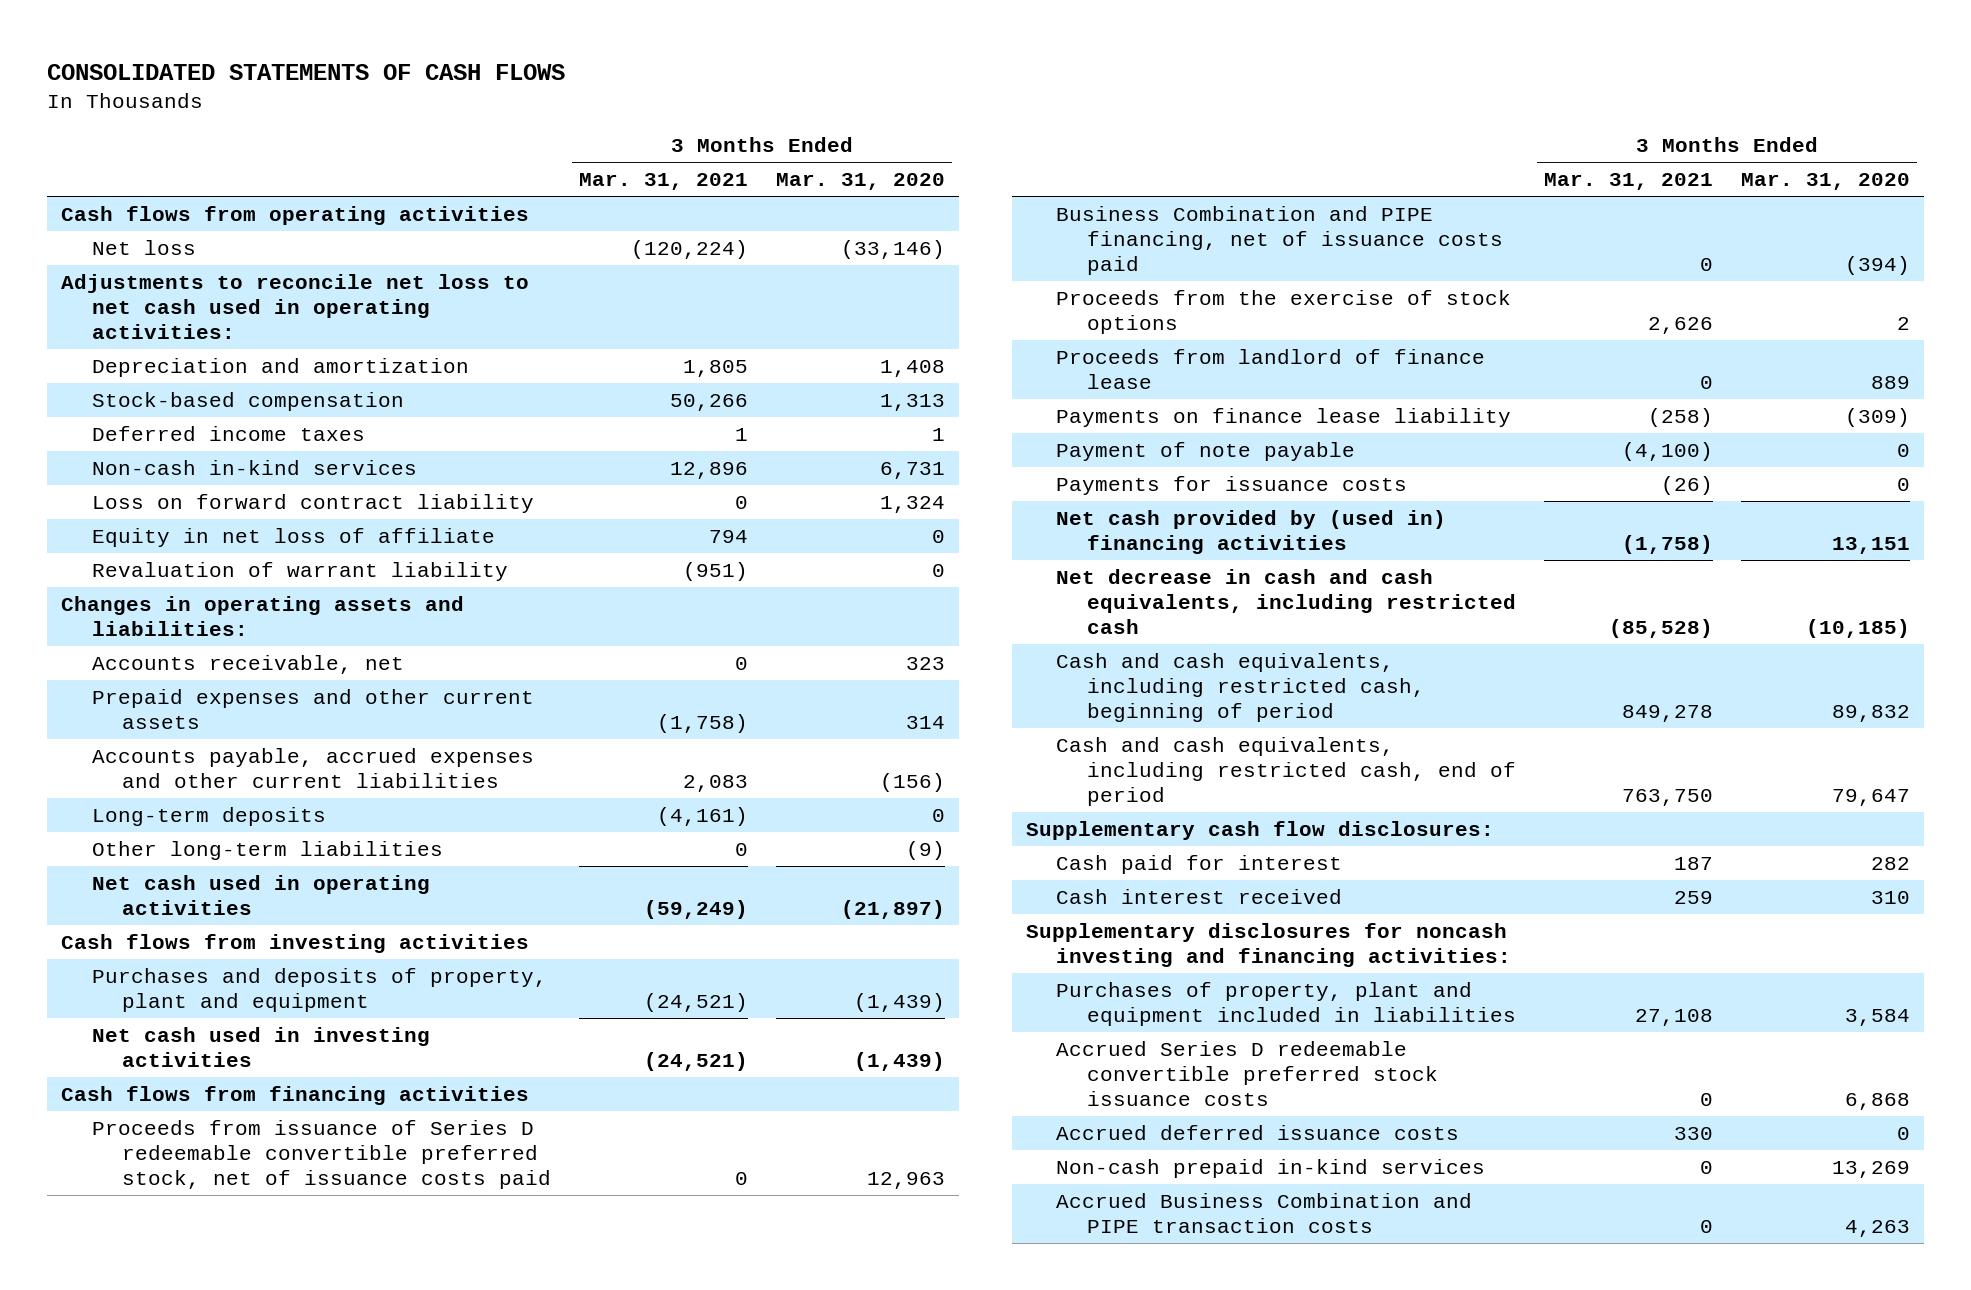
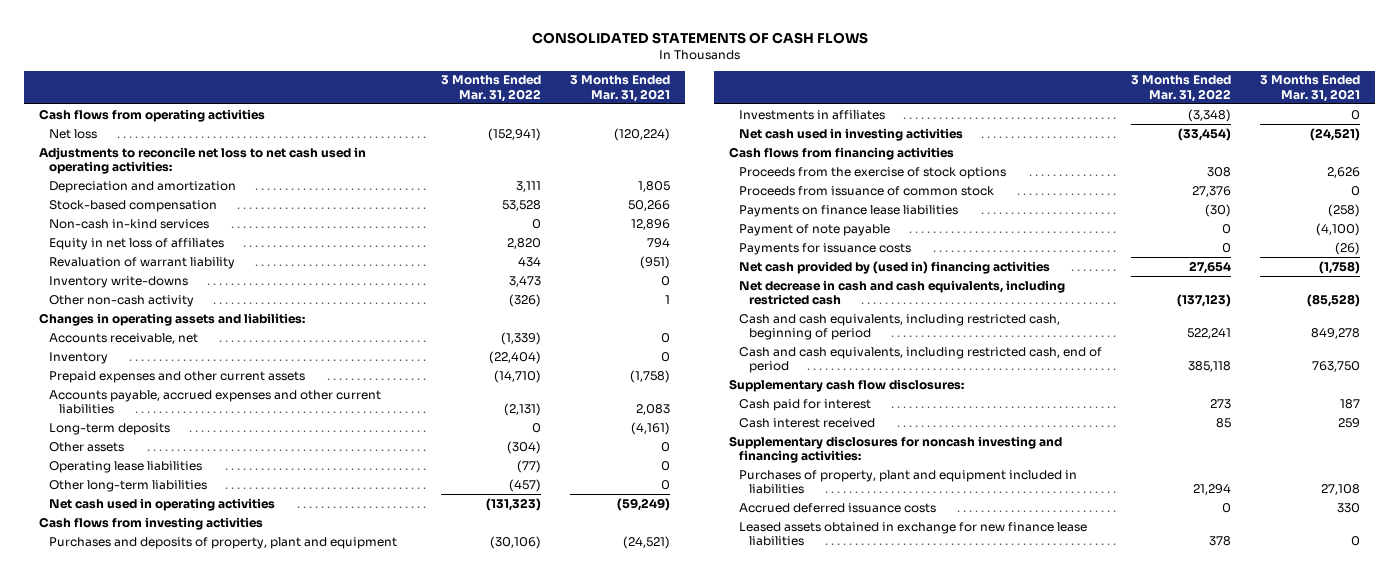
- | 3 Months Ended Mar. 31, 2021 | 3 Months Ended Mar. 31, 2020
+ | 3 Months Ended Mar. 31, 2022 | 3 Months Ended Mar. 31, 2021
- Deferred income taxes | 1 | 1
- Loss on forward contract liability | 0 | 1,324
- Equity in net loss of affiliate | 794 | 0
+ Equity in net loss of affiliates | 2,820 | 794
+ Inventory write-downs | 3,473 | 0
+ Other non-cash activity | (326) | 1
+ Inventory | (22,404) | 0
+ Other assets | (304) | 0
+ Operating lease liabilities | (77) | 0
+ Investments in affiliates | (3,348) | 0
- Proceeds from issuance of Series D redeemable convertible preferred stock, net of issuance costs paid | 0 | 12,963
- Business Combination and PIPE financing, net of issuance costs paid | 0 | (394)
- Proceeds from landlord of finance lease | 0 | 889
- Payments on finance lease liability | (258) | (309)
+ Proceeds from issuance of common stock | 27,376 | 0
+ Payments on finance lease liabilities | (30) | (258)
- Accrued Series D redeemable convertible preferred stock issuance costs | 0 | 6,868
- Non-cash prepaid in-kind services | 0 | 13,269
- Accrued Business Combination and PIPE transaction costs | 0 | 4,263
+ Leased assets obtained in exchange for new finance lease liabilities | 378 | 0

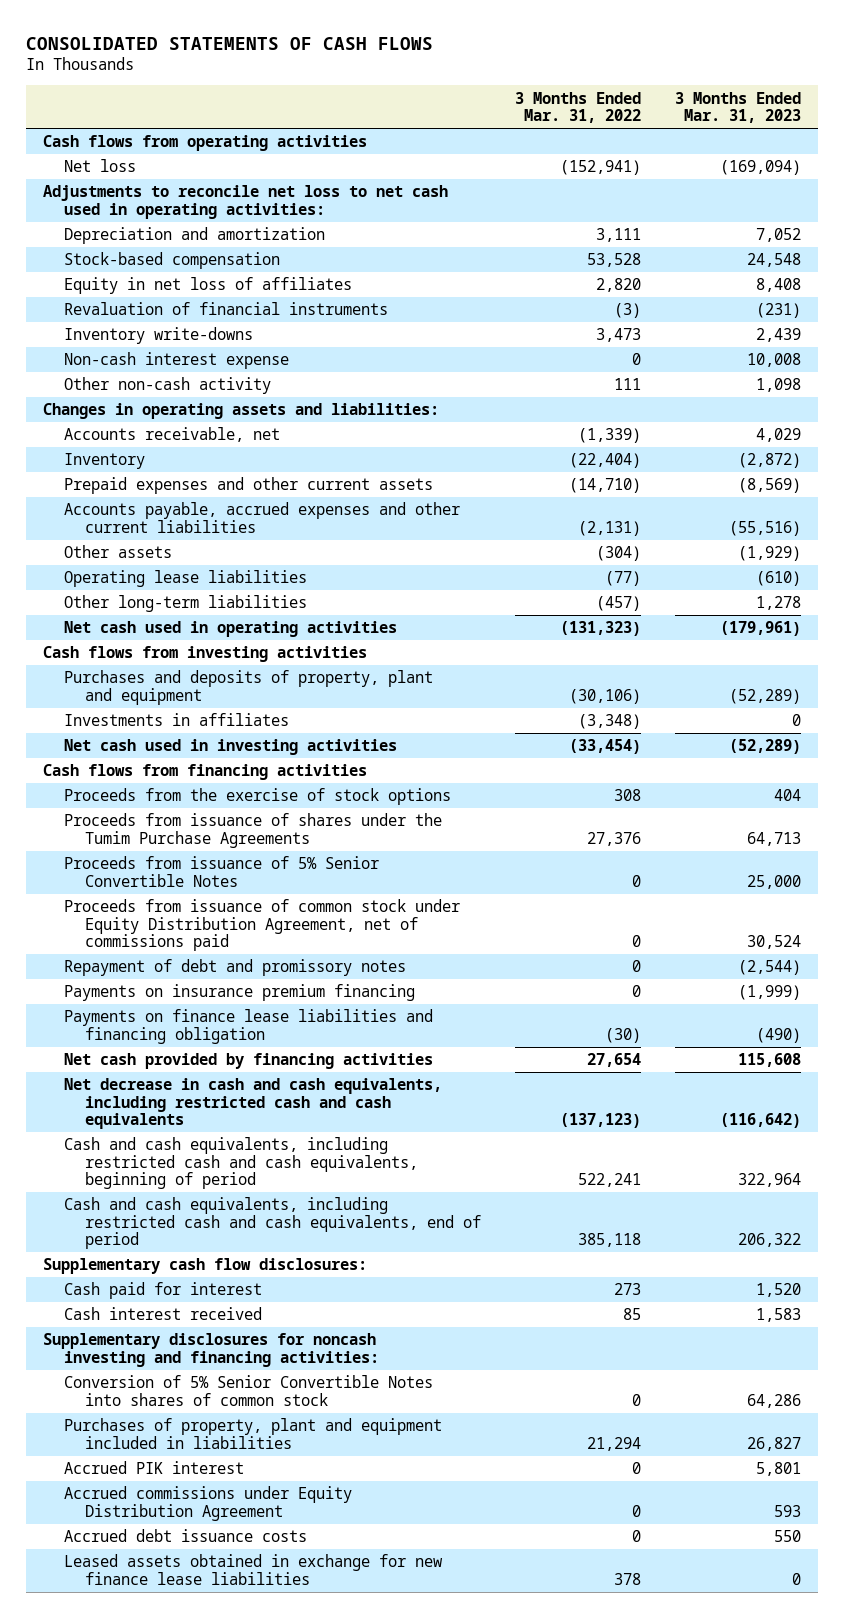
- | 3 Months Ended Mar. 31, 2022 | 3 Months Ended Mar. 31, 2021
+ | 3 Months Ended Mar. 31, 2022 | 3 Months Ended Mar. 31, 2023
- Non-cash in-kind services | 0 | 12,896
- Revaluation of warrant liability | 434 | (951)
+ Revaluation of financial instruments | (3) | (231)
- Other non-cash activity | (326) | 1
+ Non-cash interest expense | 0 | 10,008
+ Other non-cash activity | 111 | 1,098
- Long-term deposits | 0 | (4,161)
- Proceeds from issuance of common stock | 27,376 | 0
- Payments on finance lease liabilities | (30) | (258)
- Payment of note payable | 0 | (4,100)
- Payments for issuance costs | 0 | (26)
- Net cash provided by (used in) financing activities | 27,654 | (1,758)
- Net decrease in cash and cash equivalents, including restricted cash | (137,123) | (85,528)
- Cash and cash equivalents, including restricted cash, beginning of period | 522,241 | 849,278
- Cash and cash equivalents, including restricted cash, end of period | 385,118 | 763,750
+ Proceeds from issuance of shares under the Tumim Purchase Agreements | 27,376 | 64,713
+ Proceeds from issuance of 5% Senior Convertible Notes | 0 | 25,000
+ Proceeds from issuance of common stock under Equity Distribution Agreement, net of commissions paid | 0 | 30,524
+ Repayment of debt and promissory notes | 0 | (2,544)
+ Payments on insurance premium financing | 0 | (1,999)
+ Payments on finance lease liabilities and financing obligation | (30) | (490)
+ Net cash provided by financing activities | 27,654 | 115,608
+ Net decrease in cash and cash equivalents, including restricted cash and cash equivalents | (137,123) | (116,642)
+ Cash and cash equivalents, including restricted cash and cash equivalents, beginning of period | 522,241 | 322,964
+ Cash and cash equivalents, including restricted cash and cash equivalents, end of period | 385,118 | 206,322
+ Conversion of 5% Senior Convertible Notes into shares of common stock | 0 | 64,286
- Accrued deferred issuance costs | 0 | 330
+ Accrued PIK interest | 0 | 5,801
+ Accrued commissions under Equity Distribution Agreement | 0 | 593
+ Accrued debt issuance costs | 0 | 550

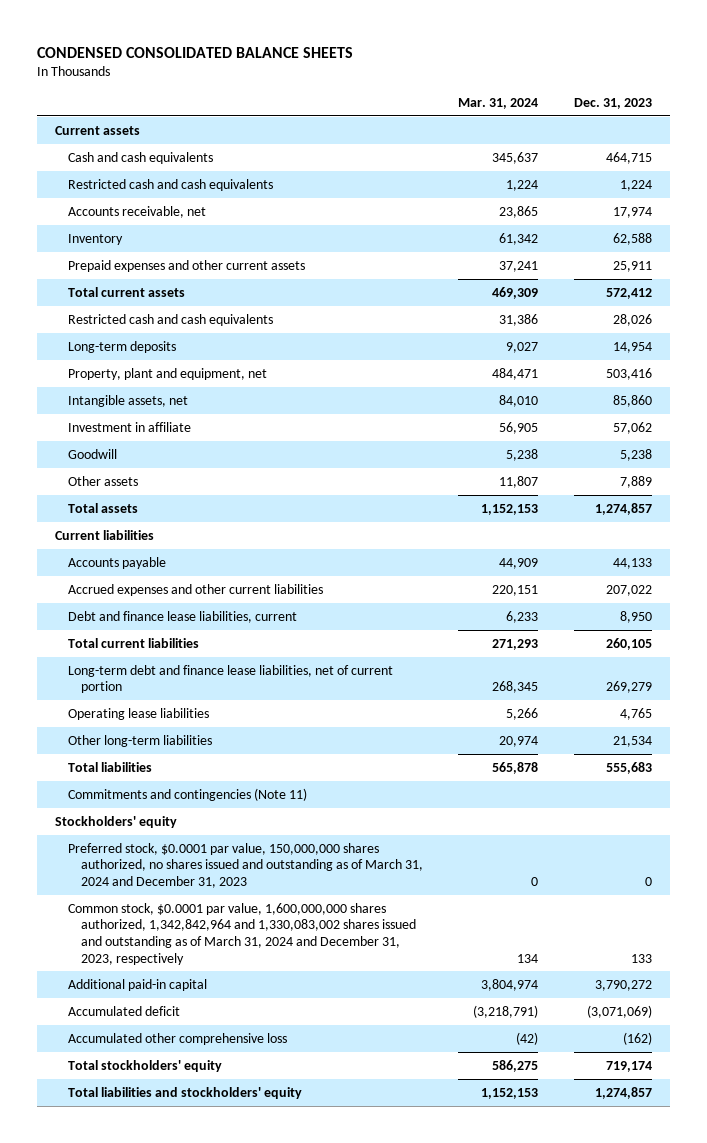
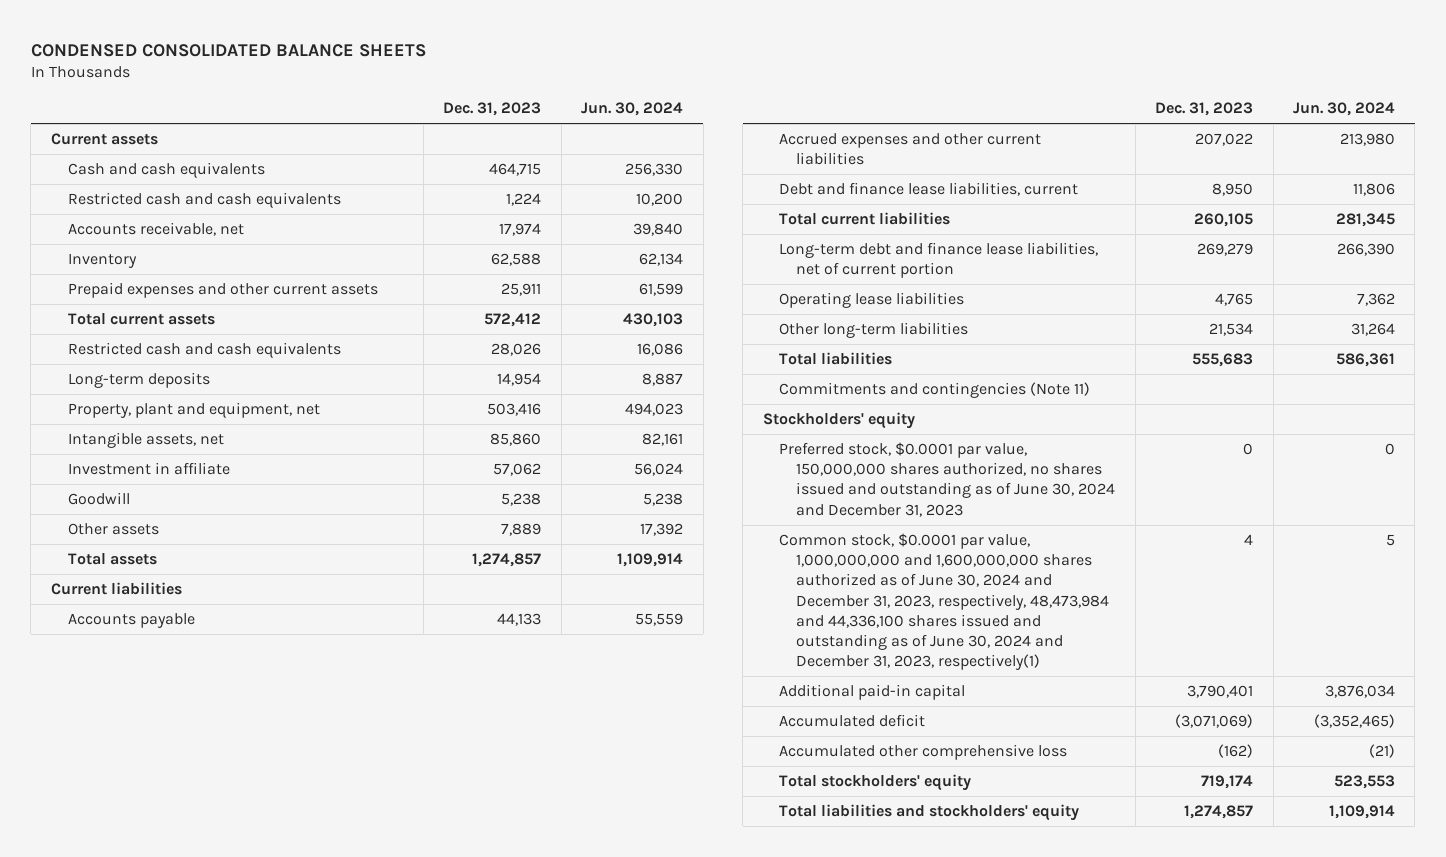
- | Mar. 31, 2024 | Dec. 31, 2023
+ | Dec. 31, 2023 | Jun. 30, 2024
- Preferred stock, $0.0001 par value, 150,000,000 shares authorized, no shares issued and outstanding as of March 31, 2024 and December 31, 2023 | 0 | 0
- Common stock, $0.0001 par value, 1,600,000,000 shares authorized, 1,342,842,964 and 1,330,083,002 shares issued and outstanding as of March 31, 2024 and December 31, 2023, respectively | 134 | 133
- Additional paid-in capital | 3,804,974 | 3,790,272
+ Preferred stock, $0.0001 par value, 150,000,000 shares authorized, no shares issued and outstanding as of June 30, 2024 and December 31, 2023 | 0 | 0
+ Common stock, $0.0001 par value, 1,000,000,000 and 1,600,000,000 shares authorized as of June 30, 2024 and December 31, 2023, respectively, 48,473,984 and 44,336,100 shares issued and outstanding as of June 30, 2024 and December 31, 2023, respectively(1) | 4 | 5
+ Additional paid-in capital | 3,790,401 | 3,876,034

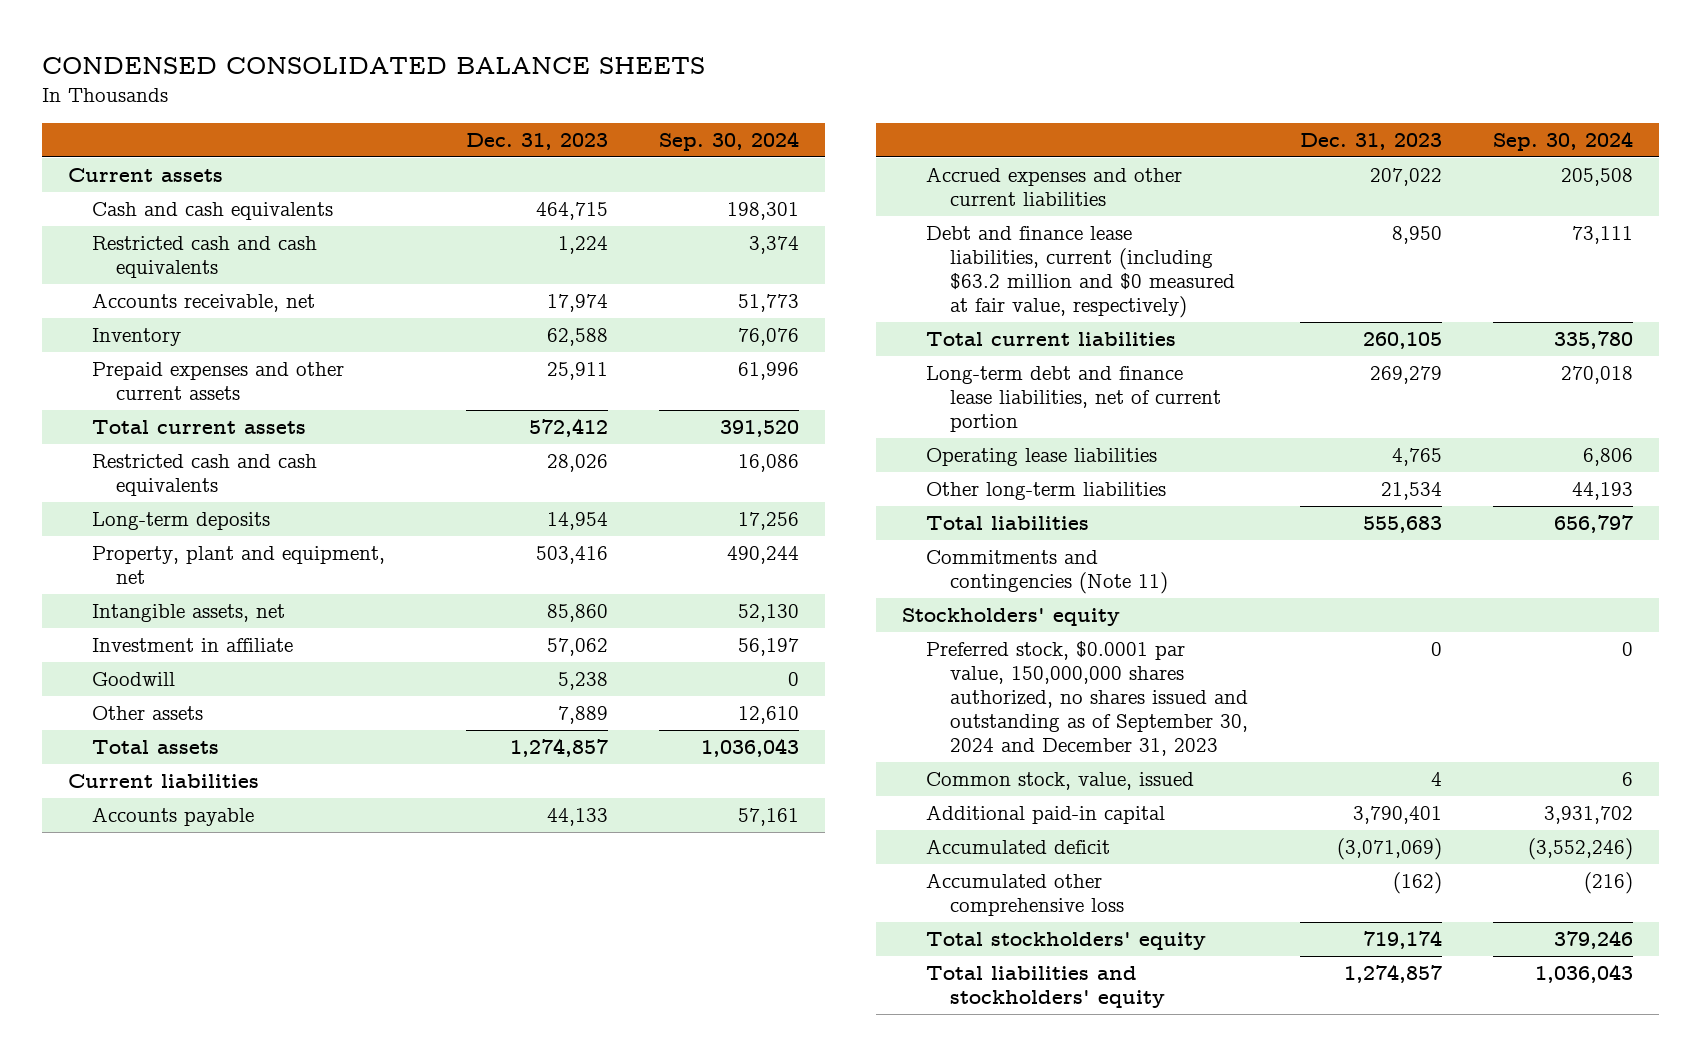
- | Dec. 31, 2023 | Jun. 30, 2024
+ | Dec. 31, 2023 | Sep. 30, 2024
- Debt and finance lease liabilities, current | 8,950 | 11,806
+ Debt and finance lease liabilities, current (including $63.2 million and $0 measured at fair value, respectively) | 8,950 | 73,111
- Preferred stock, $0.0001 par value, 150,000,000 shares authorized, no shares issued and outstanding as of June 30, 2024 and December 31, 2023 | 0 | 0
- Common stock, $0.0001 par value, 1,000,000,000 and 1,600,000,000 shares authorized as of June 30, 2024 and December 31, 2023, respectively, 48,473,984 and 44,336,100 shares issued and outstanding as of June 30, 2024 and December 31, 2023, respectively(1) | 4 | 5
+ Preferred stock, $0.0001 par value, 150,000,000 shares authorized, no shares issued and outstanding as of September 30, 2024 and December 31, 2023 | 0 | 0
+ Common stock, value, issued | 4 | 6

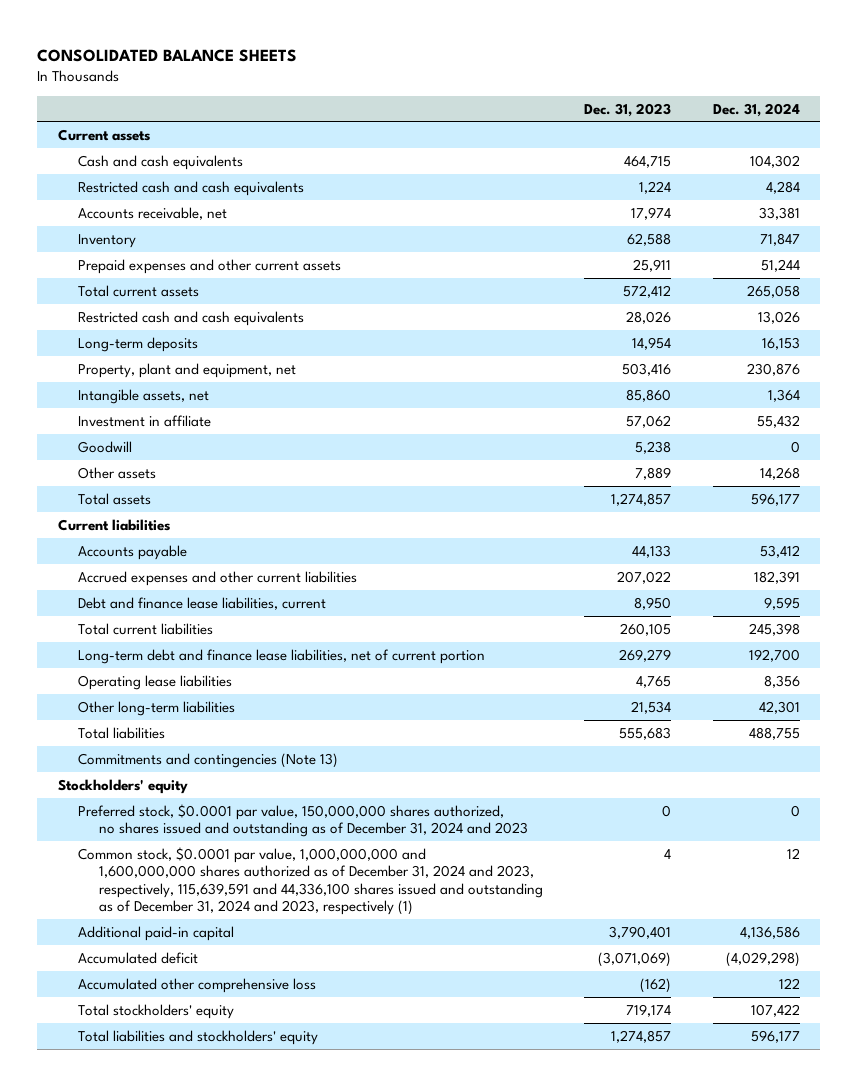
- CONDENSED CONSOLIDATED BALANCE SHEETS
+ CONSOLIDATED BALANCE SHEETS
- | Dec. 31, 2023 | Sep. 30, 2024
+ | Dec. 31, 2023 | Dec. 31, 2024
- Debt and finance lease liabilities, current (including $63.2 million and $0 measured at fair value, respectively) | 8,950 | 73,111
+ Debt and finance lease liabilities, current | 8,950 | 9,595
- Commitments and contingencies (Note 11)
+ Commitments and contingencies (Note 13)
- Preferred stock, $0.0001 par value, 150,000,000 shares authorized, no shares issued and outstanding as of September 30, 2024 and December 31, 2023 | 0 | 0
- Common stock, value, issued | 4 | 6
+ Preferred stock, $0.0001 par value, 150,000,000 shares authorized, no shares issued and outstanding as of December 31, 2024 and 2023 | 0 | 0
+ Common stock, $0.0001 par value, 1,000,000,000 and 1,600,000,000 shares authorized as of December 31, 2024 and 2023, respectively, 115,639,591 and 44,336,100 shares issued and outstanding as of December 31, 2024 and 2023, respectively (1) | 4 | 12

